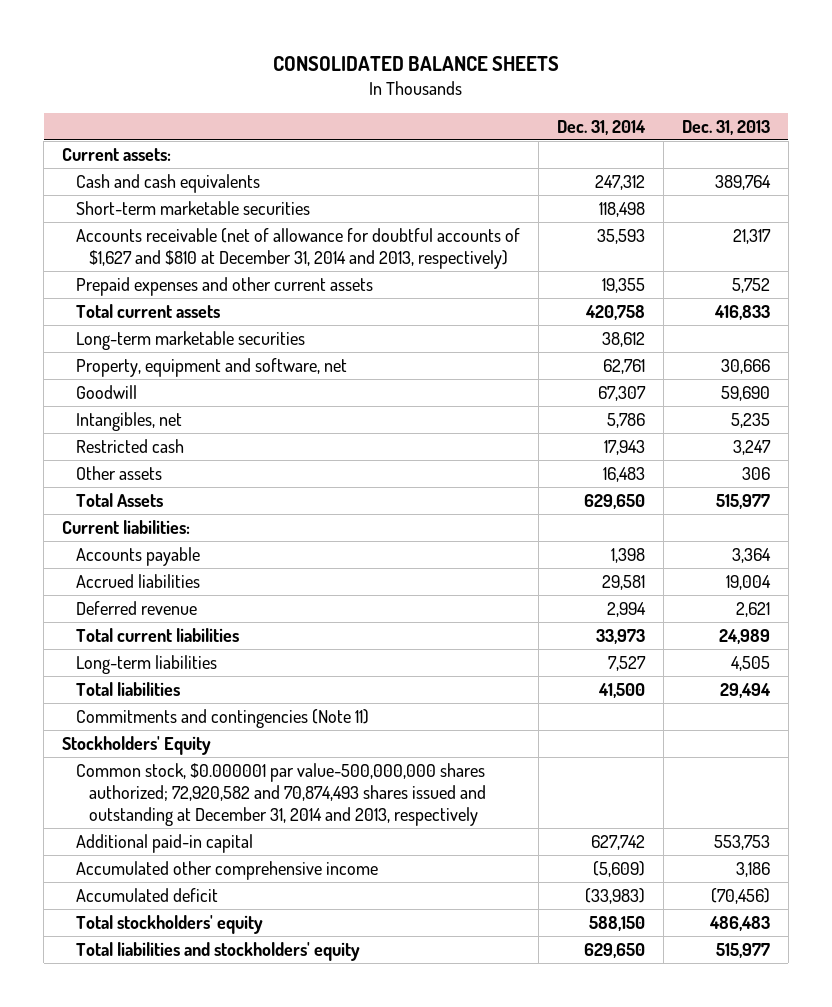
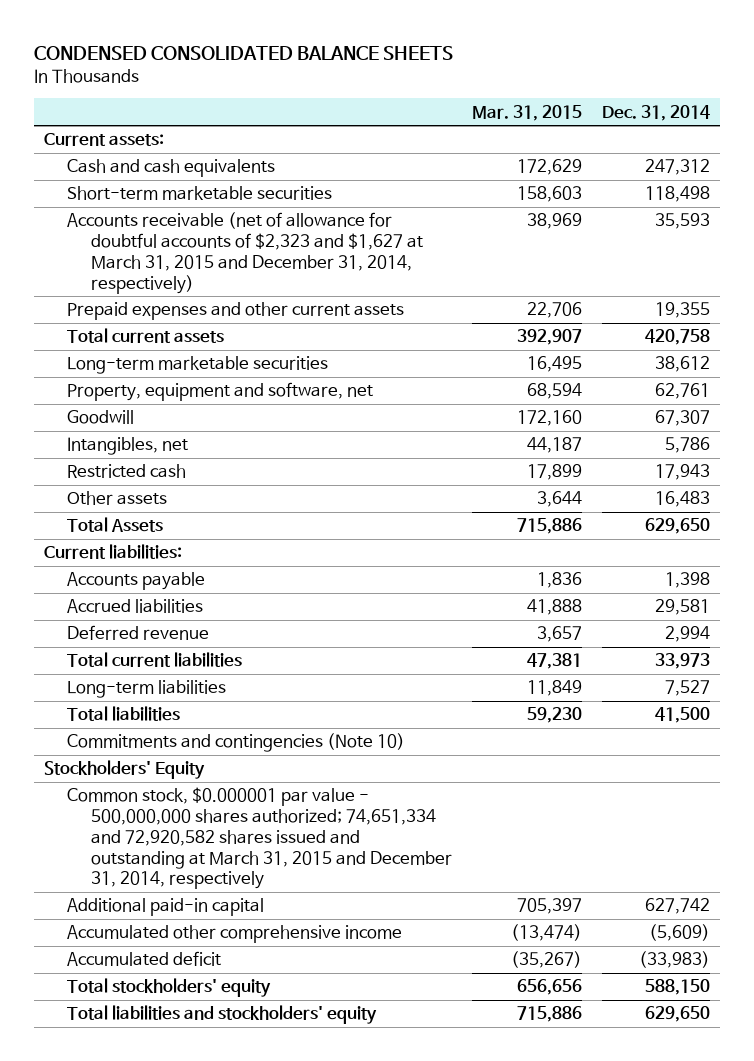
- CONSOLIDATED BALANCE SHEETS
+ CONDENSED CONSOLIDATED BALANCE SHEETS
- | Dec. 31, 2014 | Dec. 31, 2013
+ | Mar. 31, 2015 | Dec. 31, 2014
- Accounts receivable (net of allowance for doubtful accounts of $1,627 and $810 at December 31, 2014 and 2013, respectively) | 35,593 | 21,317
+ Accounts receivable (net of allowance for doubtful accounts of $2,323 and $1,627 at March 31, 2015 and December 31, 2014, respectively) | 38,969 | 35,593
- Commitments and contingencies (Note 11)
+ Commitments and contingencies (Note 10)
- Common stock, $0.000001 par value-500,000,000 shares authorized; 72,920,582 and 70,874,493 shares issued and outstanding at December 31, 2014 and 2013, respectively
+ Common stock, $0.000001 par value - 500,000,000 shares authorized; 74,651,334 and 72,920,582 shares issued and outstanding at March 31, 2015 and December 31, 2014, respectively

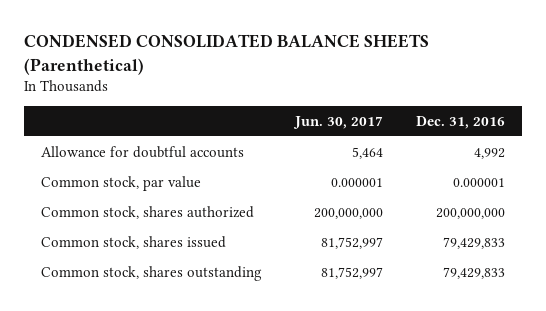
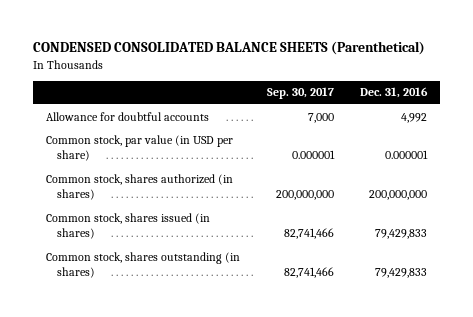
- | Jun. 30, 2017 | Dec. 31, 2016
+ | Sep. 30, 2017 | Dec. 31, 2016
- Common stock, par value | 0.000001 | 0.000001
- Common stock, shares authorized | 200,000,000 | 200,000,000
- Common stock, shares issued | 81,752,997 | 79,429,833
- Common stock, shares outstanding | 81,752,997 | 79,429,833
+ Common stock, par value (in USD per share) | 0.000001 | 0.000001
+ Common stock, shares authorized (in shares) | 200,000,000 | 200,000,000
+ Common stock, shares issued (in shares) | 82,741,466 | 79,429,833
+ Common stock, shares outstanding (in shares) | 82,741,466 | 79,429,833

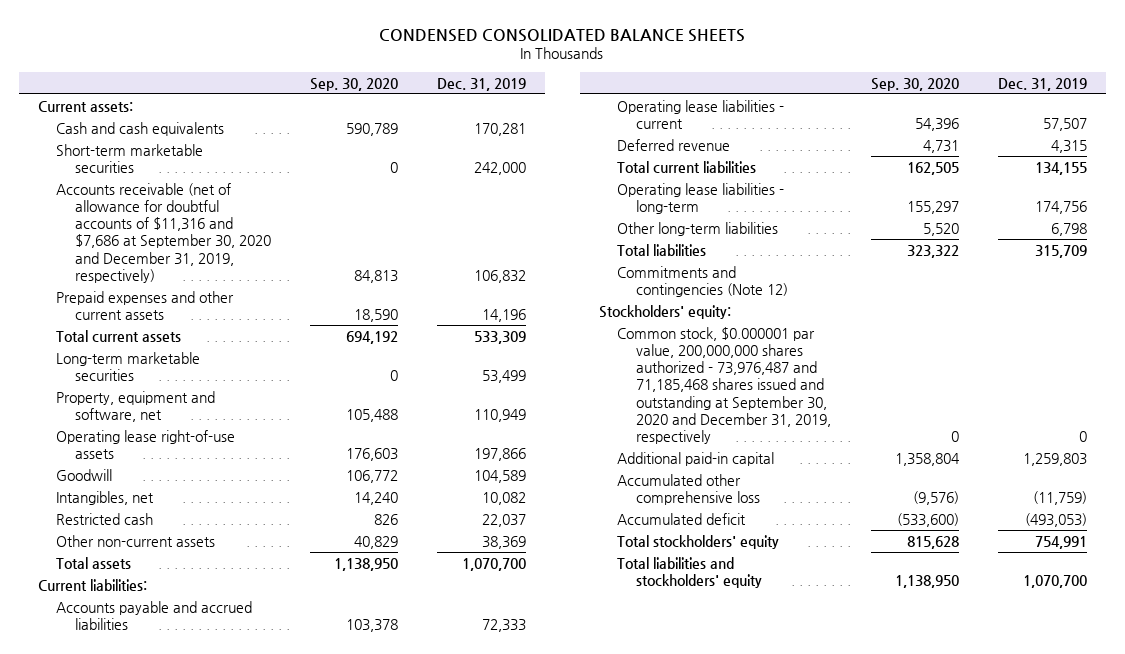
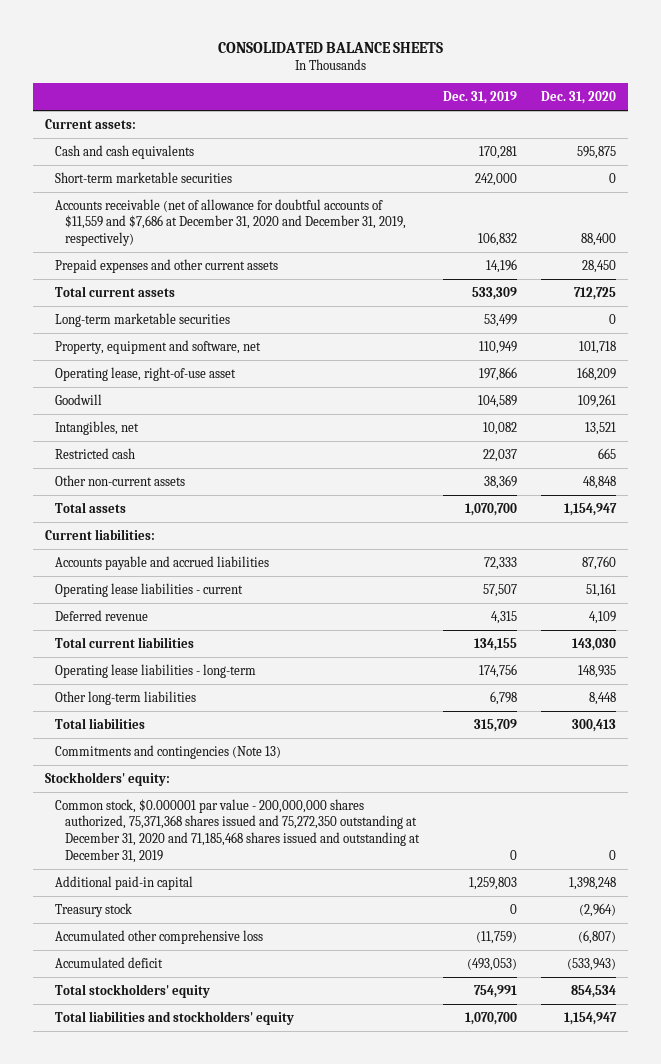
- CONDENSED CONSOLIDATED BALANCE SHEETS
+ CONSOLIDATED BALANCE SHEETS
- | Sep. 30, 2020 | Dec. 31, 2019
+ | Dec. 31, 2019 | Dec. 31, 2020
- Accounts receivable (net of allowance for doubtful accounts of $11,316 and $7,686 at September 30, 2020 and December 31, 2019, respectively) | 84,813 | 106,832
+ Accounts receivable (net of allowance for doubtful accounts of $11,559 and $7,686 at December 31, 2020 and December 31, 2019, respectively) | 106,832 | 88,400
- Operating lease right-of-use assets | 176,603 | 197,866
+ Operating lease, right-of-use asset | 197,866 | 168,209
- Commitments and contingencies (Note 12)
+ Commitments and contingencies (Note 13)
- Common stock, $0.000001 par value, 200,000,000 shares authorized - 73,976,487 and 71,185,468 shares issued and outstanding at September 30, 2020 and December 31, 2019, respectively | 0 | 0
+ Common stock, $0.000001 par value - 200,000,000 shares authorized, 75,371,368 shares issued and 75,272,350 outstanding at December 31, 2020 and 71,185,468 shares issued and outstanding at December 31, 2019 | 0 | 0
+ Treasury stock | 0 | (2,964)

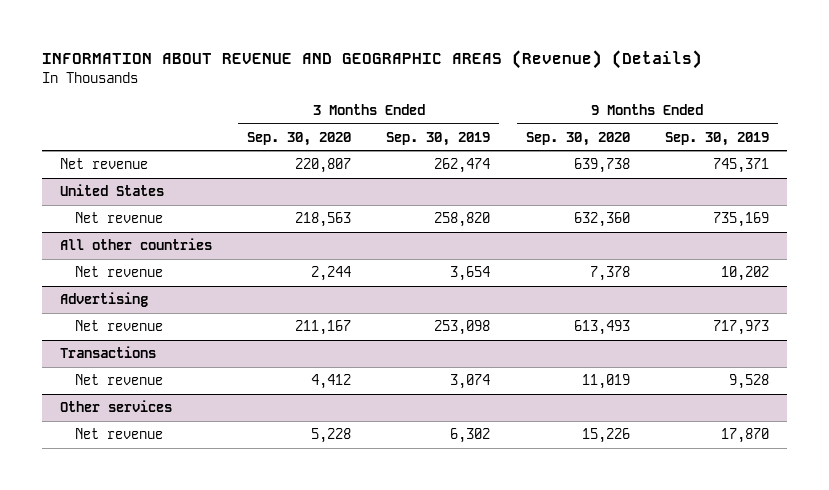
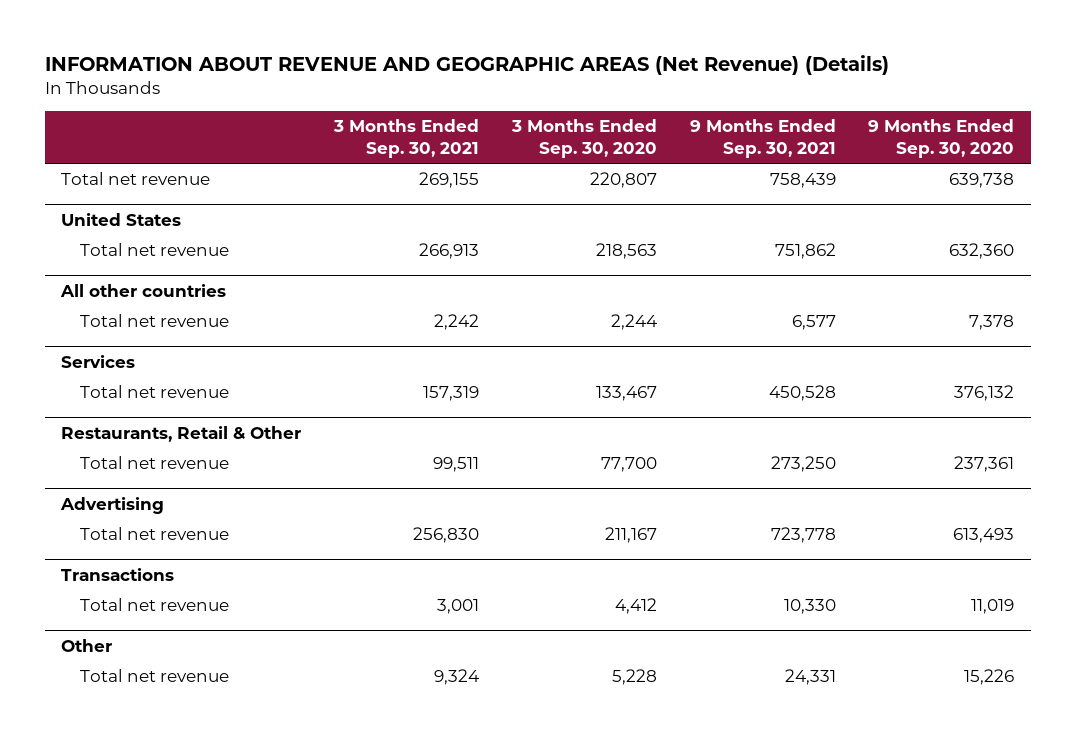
- INFORMATION ABOUT REVENUE AND GEOGRAPHIC AREAS (Revenue) (Details)
+ INFORMATION ABOUT REVENUE AND GEOGRAPHIC AREAS (Net Revenue) (Details)
- | 3 Months Ended Sep. 30, 2020 | 3 Months Ended Sep. 30, 2019 | 9 Months Ended Sep. 30, 2020 | 9 Months Ended Sep. 30, 2019
+ | 3 Months Ended Sep. 30, 2021 | 3 Months Ended Sep. 30, 2020 | 9 Months Ended Sep. 30, 2021 | 9 Months Ended Sep. 30, 2020
- Net revenue | 220,807 | 262,474 | 639,738 | 745,371
+ Total net revenue | 269,155 | 220,807 | 758,439 | 639,738
@ United States
- Net revenue | 218,563 | 258,820 | 632,360 | 735,169
+ Total net revenue | 266,913 | 218,563 | 751,862 | 632,360
@ All other countries
- Net revenue | 2,244 | 3,654 | 7,378 | 10,202
+ Total net revenue | 2,242 | 2,244 | 6,577 | 7,378
+ Services
+ Total net revenue | 157,319 | 133,467 | 450,528 | 376,132
+ Restaurants, Retail & Other
+ Total net revenue | 99,511 | 77,700 | 273,250 | 237,361
@ Advertising
- Net revenue | 211,167 | 253,098 | 613,493 | 717,973
+ Total net revenue | 256,830 | 211,167 | 723,778 | 613,493
@ Transactions
- Net revenue | 4,412 | 3,074 | 11,019 | 9,528
- Other services
- Net revenue | 5,228 | 6,302 | 15,226 | 17,870
@ Transactions
+ Total net revenue | 3,001 | 4,412 | 10,330 | 11,019
+ Other
+ Total net revenue | 9,324 | 5,228 | 24,331 | 15,226

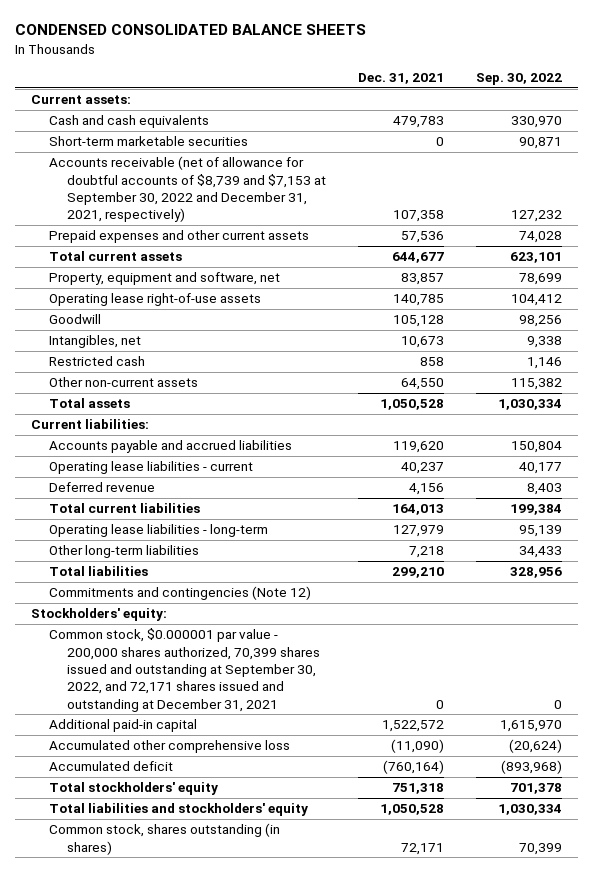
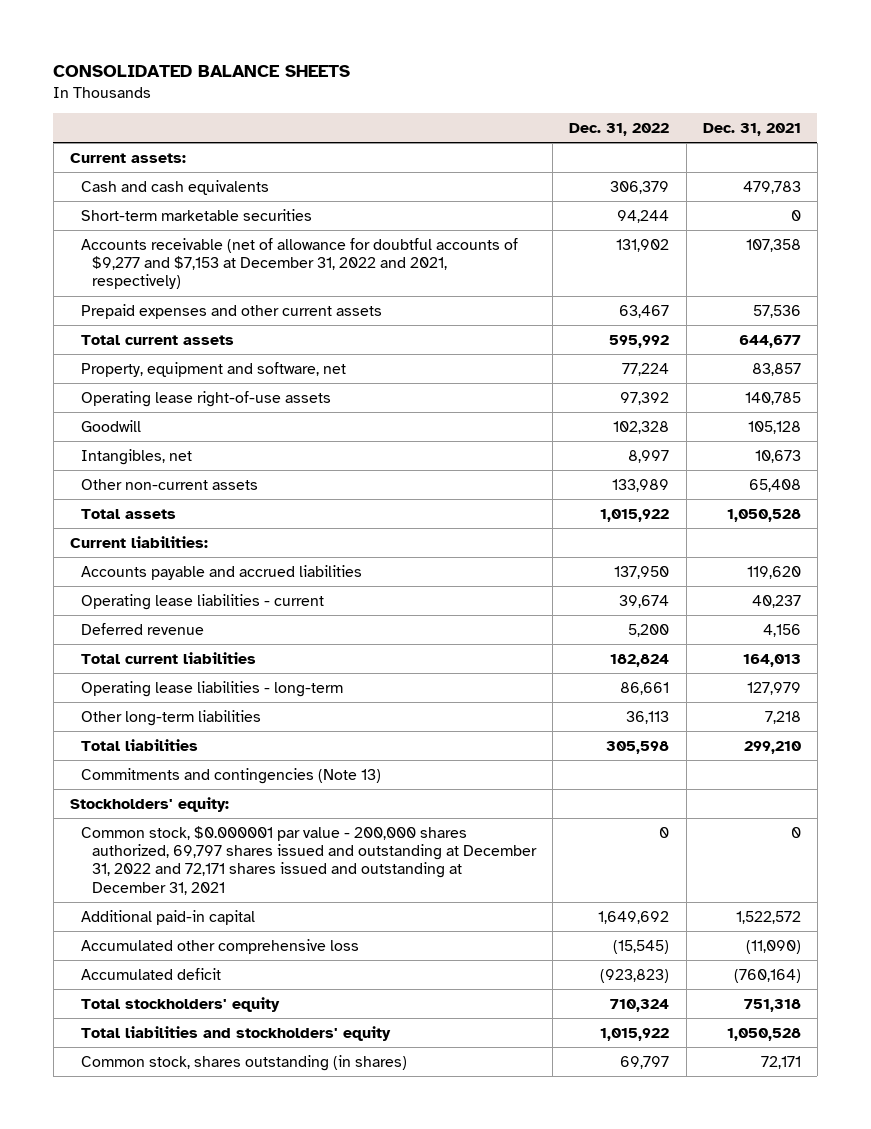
- CONDENSED CONSOLIDATED BALANCE SHEETS
+ CONSOLIDATED BALANCE SHEETS
- | Dec. 31, 2021 | Sep. 30, 2022
+ | Dec. 31, 2022 | Dec. 31, 2021
- Accounts receivable (net of allowance for doubtful accounts of $8,739 and $7,153 at September 30, 2022 and December 31, 2021, respectively) | 107,358 | 127,232
+ Accounts receivable (net of allowance for doubtful accounts of $9,277 and $7,153 at December 31, 2022 and 2021, respectively) | 131,902 | 107,358
- Restricted cash | 858 | 1,146
- Other non-current assets | 64,550 | 115,382
+ Other non-current assets | 133,989 | 65,408
- Commitments and contingencies (Note 12)
+ Commitments and contingencies (Note 13)
- Common stock, $0.000001 par value - 200,000 shares authorized, 70,399 shares issued and outstanding at September 30, 2022, and 72,171 shares issued and outstanding at December 31, 2021 | 0 | 0
+ Common stock, $0.000001 par value - 200,000 shares authorized, 69,797 shares issued and outstanding at December 31, 2022 and 72,171 shares issued and outstanding at December 31, 2021 | 0 | 0

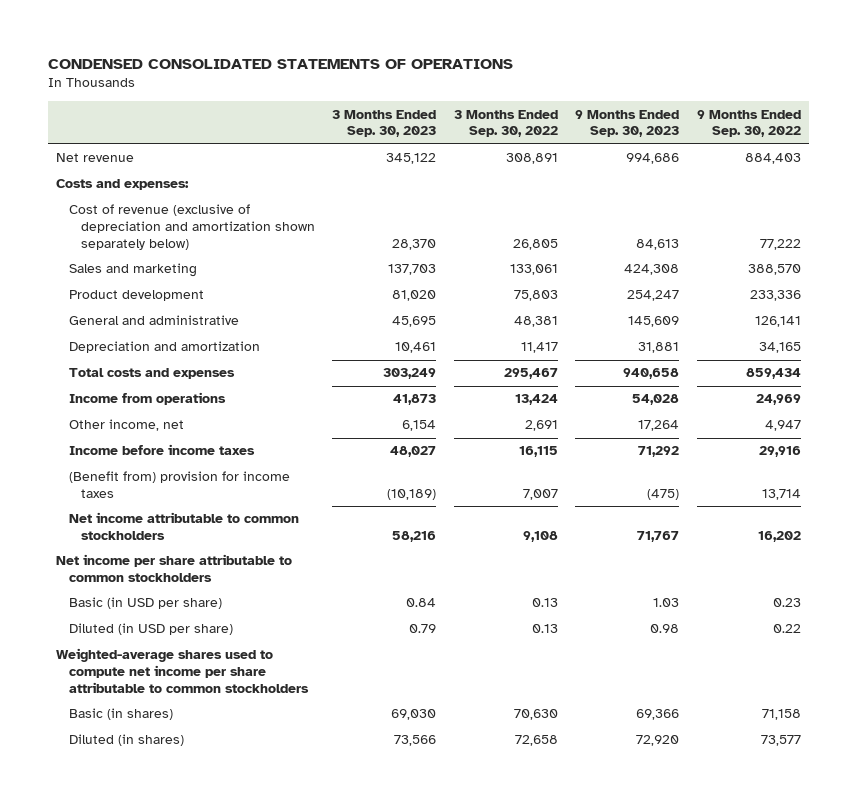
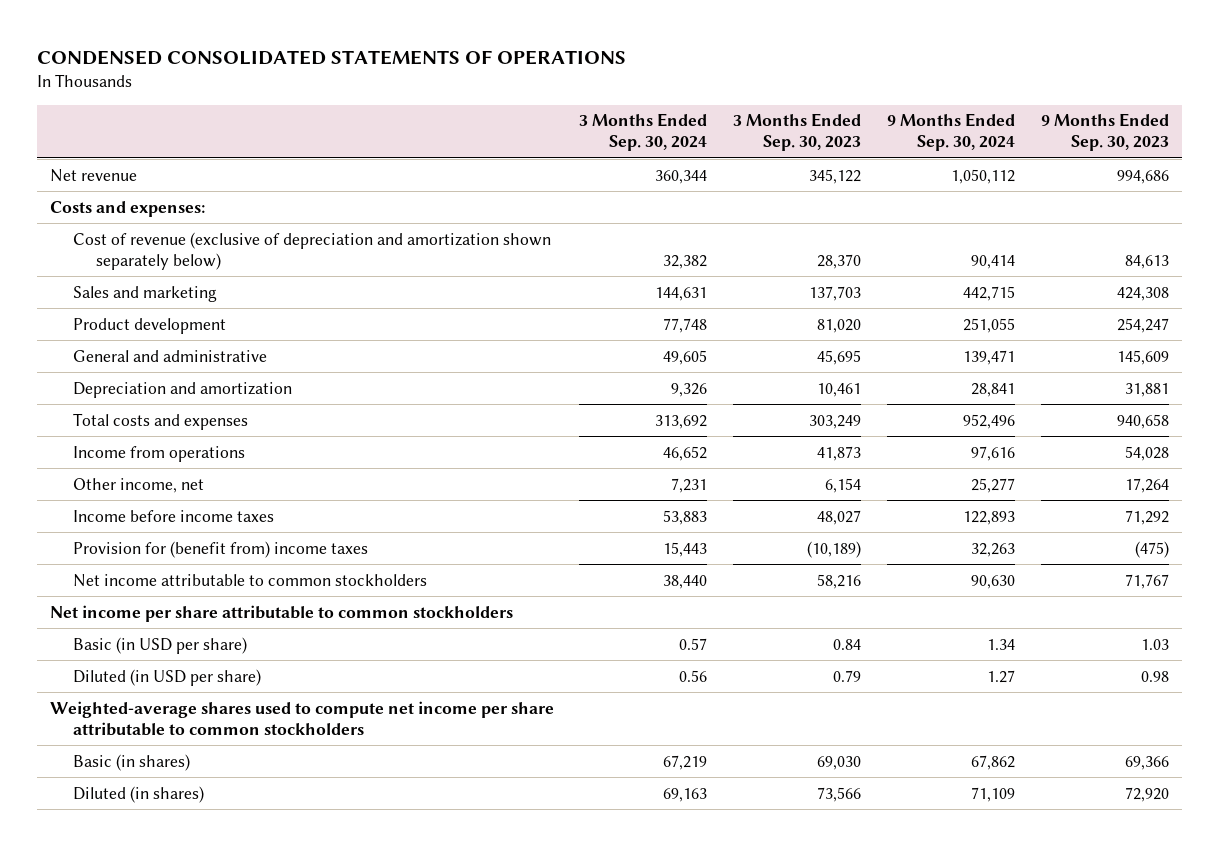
- | 3 Months Ended Sep. 30, 2023 | 3 Months Ended Sep. 30, 2022 | 9 Months Ended Sep. 30, 2023 | 9 Months Ended Sep. 30, 2022
+ | 3 Months Ended Sep. 30, 2024 | 3 Months Ended Sep. 30, 2023 | 9 Months Ended Sep. 30, 2024 | 9 Months Ended Sep. 30, 2023
- (Benefit from) provision for income taxes | (10,189) | 7,007 | (475) | 13,714
+ Provision for (benefit from) income taxes | 15,443 | (10,189) | 32,263 | (475)

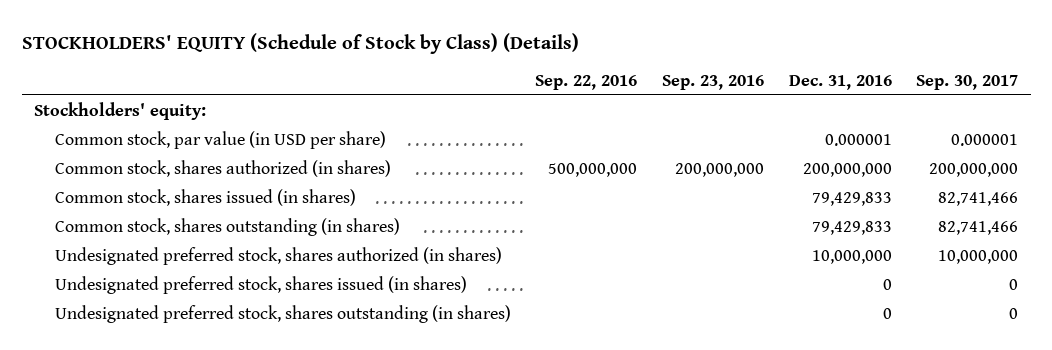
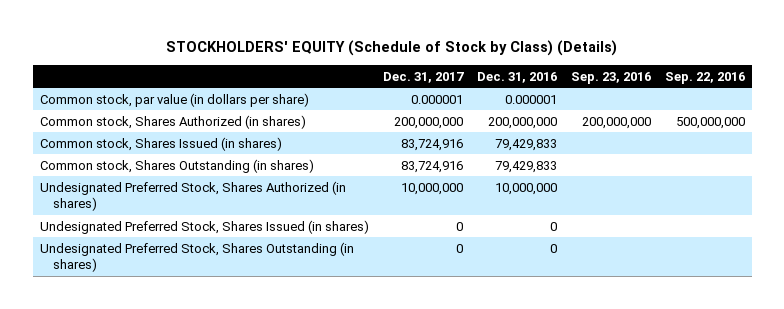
- | Sep. 22, 2016 | Sep. 23, 2016 | Dec. 31, 2016 | Sep. 30, 2017
+ | Dec. 31, 2017 | Dec. 31, 2016 | Sep. 23, 2016 | Sep. 22, 2016
- Stockholders' equity:
- Common stock, par value (in USD per share) | | | 0.000001 | 0.000001
- Common stock, shares authorized (in shares) | 500,000,000 | 200,000,000 | 200,000,000 | 200,000,000
- Common stock, shares issued (in shares) | | | 79,429,833 | 82,741,466
- Common stock, shares outstanding (in shares) | | | 79,429,833 | 82,741,466
- Undesignated preferred stock, shares authorized (in shares) | | | 10,000,000 | 10,000,000
- Undesignated preferred stock, shares issued (in shares) | | | 0 | 0
- Undesignated preferred stock, shares outstanding (in shares) | | | 0 | 0
+ Common stock, par value (in dollars per share) | 0.000001 | 0.000001 | |
+ Common stock, Shares Authorized (in shares) | 200,000,000 | 200,000,000 | 200,000,000 | 500,000,000
+ Common stock, Shares Issued (in shares) | 83,724,916 | 79,429,833 | |
+ Common stock, Shares Outstanding (in shares) | 83,724,916 | 79,429,833 | |
+ Undesignated Preferred Stock, Shares Authorized (in shares) | 10,000,000 | 10,000,000 | |
+ Undesignated Preferred Stock, Shares Issued (in shares) | 0 | 0 | |
+ Undesignated Preferred Stock, Shares Outstanding (in shares) | 0 | 0 | |

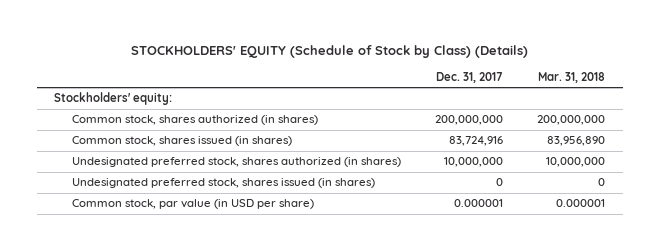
- | Dec. 31, 2017 | Dec. 31, 2016 | Sep. 23, 2016 | Sep. 22, 2016
+ | Dec. 31, 2017 | Mar. 31, 2018
- Common stock, par value (in dollars per share) | 0.000001 | 0.000001 | |
- Common stock, Shares Authorized (in shares) | 200,000,000 | 200,000,000 | 200,000,000 | 500,000,000
- Common stock, Shares Issued (in shares) | 83,724,916 | 79,429,833 | |
- Common stock, Shares Outstanding (in shares) | 83,724,916 | 79,429,833 | |
- Undesignated Preferred Stock, Shares Authorized (in shares) | 10,000,000 | 10,000,000 | |
- Undesignated Preferred Stock, Shares Issued (in shares) | 0 | 0 | |
- Undesignated Preferred Stock, Shares Outstanding (in shares) | 0 | 0 | |
+ Stockholders' equity:
+ Common stock, shares authorized (in shares) | 200,000,000 | 200,000,000
+ Common stock, shares issued (in shares) | 83,724,916 | 83,956,890
+ Undesignated preferred stock, shares authorized (in shares) | 10,000,000 | 10,000,000
+ Undesignated preferred stock, shares issued (in shares) | 0 | 0
+ Common stock, par value (in USD per share) | 0.000001 | 0.000001

